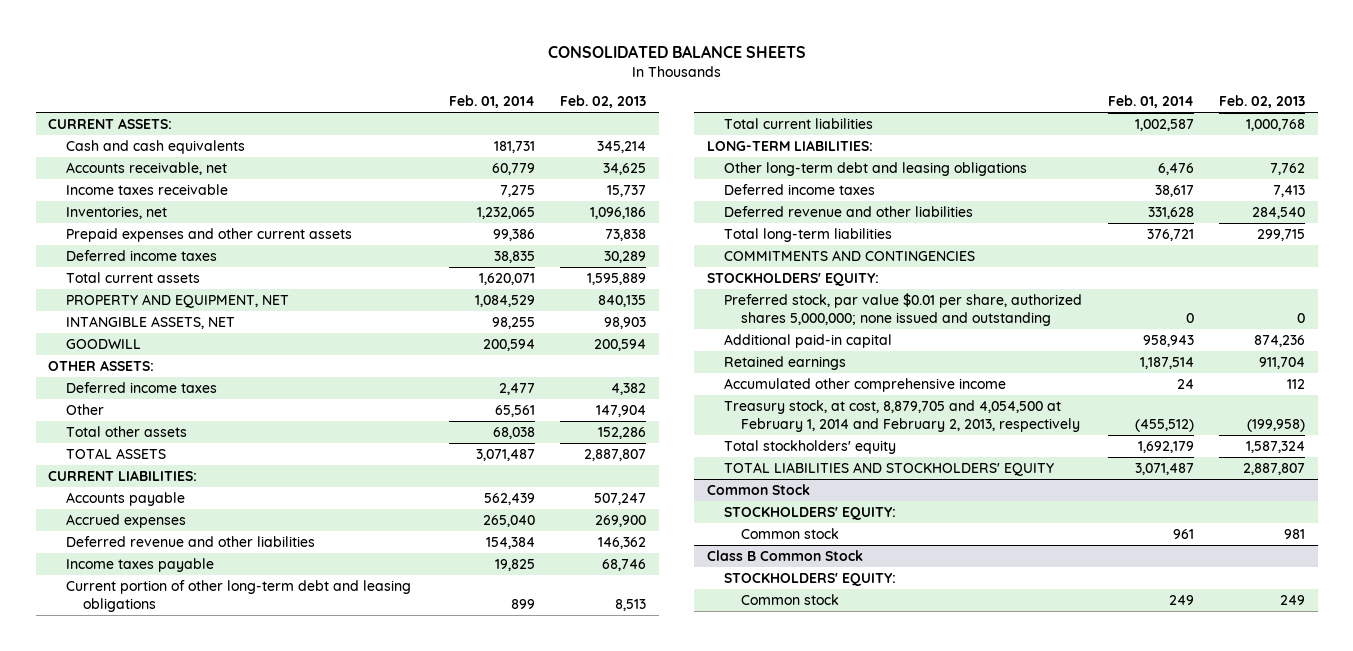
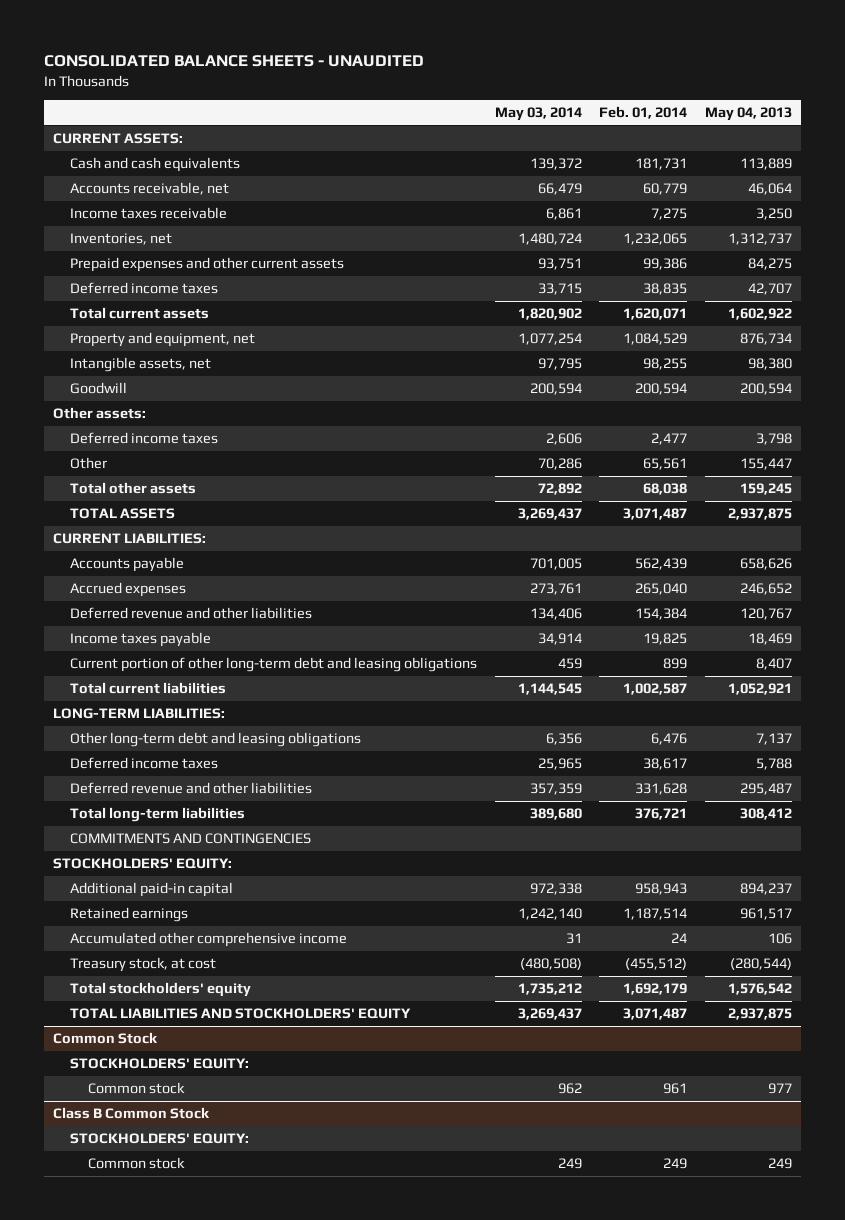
- CONSOLIDATED BALANCE SHEETS
+ CONSOLIDATED BALANCE SHEETS - UNAUDITED
- | Feb. 01, 2014 | Feb. 02, 2013
+ | May 03, 2014 | Feb. 01, 2014 | May 04, 2013
- PROPERTY AND EQUIPMENT, NET | 1,084,529 | 840,135
- INTANGIBLE ASSETS, NET | 98,255 | 98,903
- GOODWILL | 200,594 | 200,594
- OTHER ASSETS:
+ Property and equipment, net | 1,077,254 | 1,084,529 | 876,734
+ Intangible assets, net | 97,795 | 98,255 | 98,380
+ Goodwill | 200,594 | 200,594 | 200,594
+ Other assets:
- Preferred stock, par value $0.01 per share, authorized shares 5,000,000; none issued and outstanding | 0 | 0
- Treasury stock, at cost, 8,879,705 and 4,054,500 at February 1, 2014 and February 2, 2013, respectively | (455,512) | (199,958)
+ Treasury stock, at cost | (480,508) | (455,512) | (280,544)

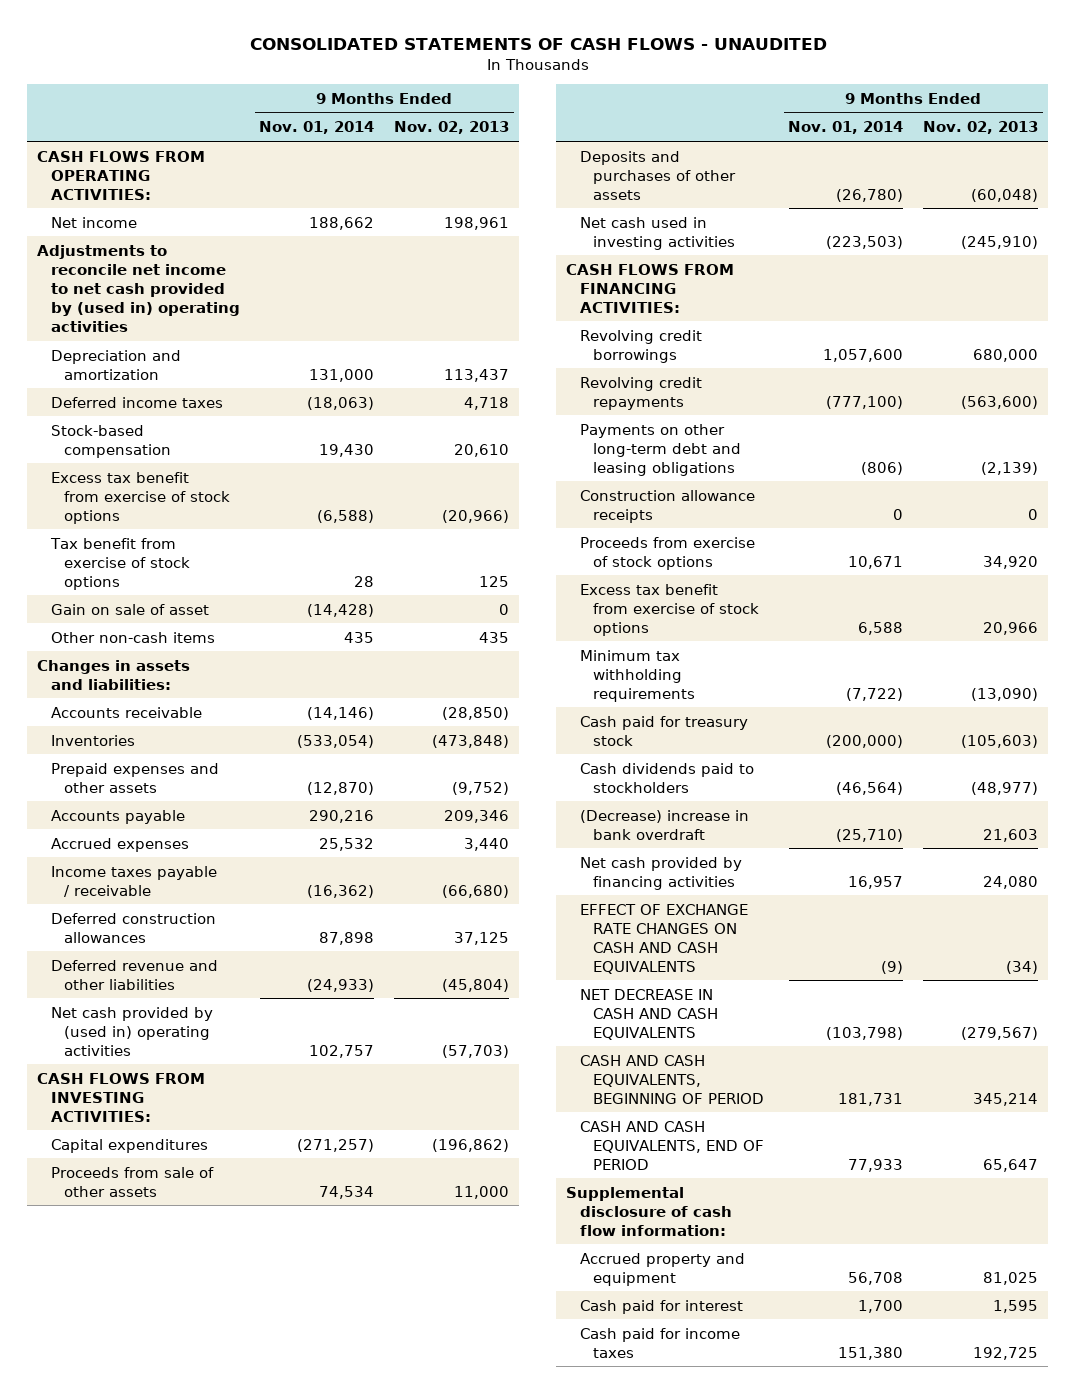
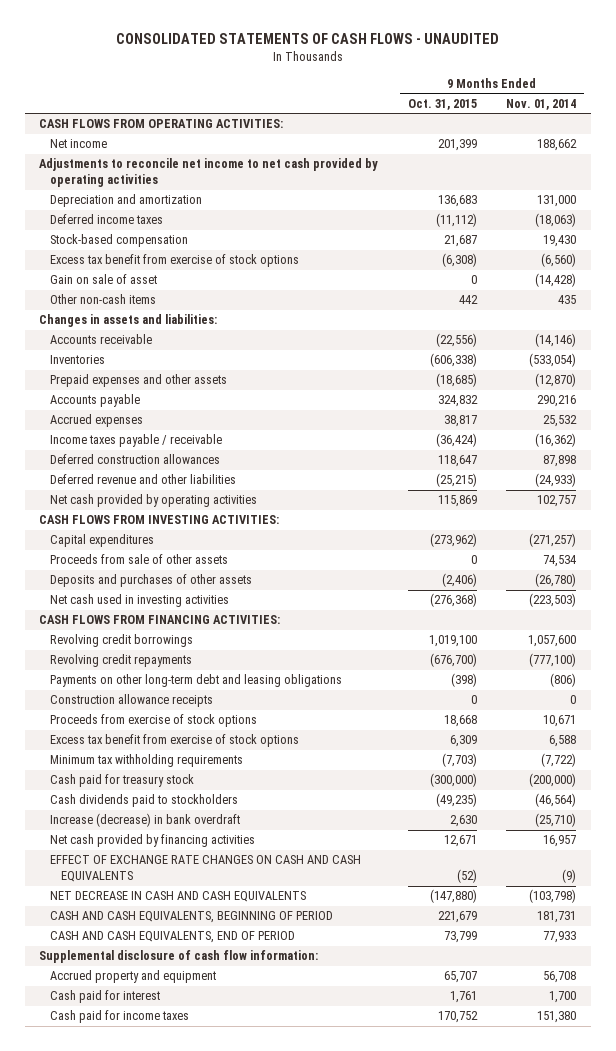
- | 9 Months Ended Nov. 01, 2014 | 9 Months Ended Nov. 02, 2013
+ | 9 Months Ended Oct. 31, 2015 | 9 Months Ended Nov. 01, 2014
- Adjustments to reconcile net income to net cash provided by (used in) operating activities
+ Adjustments to reconcile net income to net cash provided by operating activities
- Excess tax benefit from exercise of stock options | (6,588) | (20,966)
- Tax benefit from exercise of stock options | 28 | 125
+ Excess tax benefit from exercise of stock options | (6,308) | (6,560)
- Net cash provided by (used in) operating activities | 102,757 | (57,703)
+ Net cash provided by operating activities | 115,869 | 102,757
- (Decrease) increase in bank overdraft | (25,710) | 21,603
+ Increase (decrease) in bank overdraft | 2,630 | (25,710)

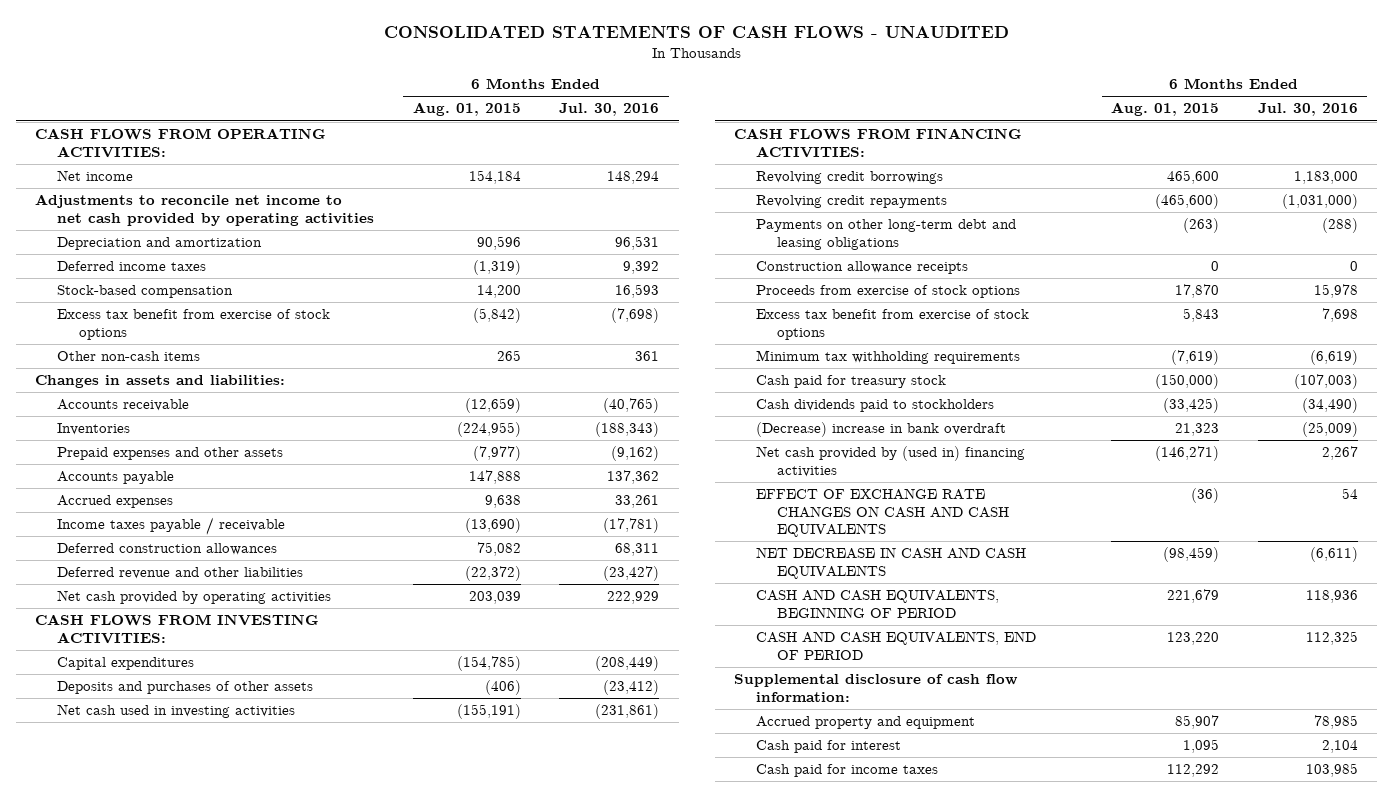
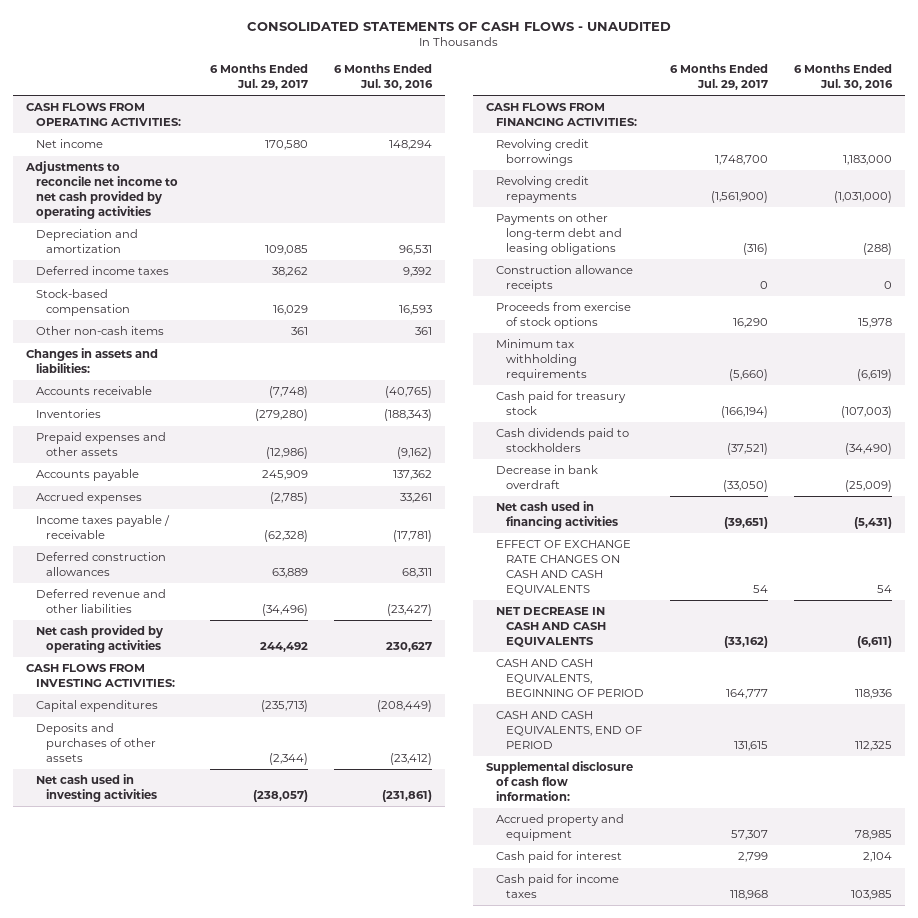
- | 6 Months Ended Aug. 01, 2015 | 6 Months Ended Jul. 30, 2016
+ | 6 Months Ended Jul. 29, 2017 | 6 Months Ended Jul. 30, 2016
- Excess tax benefit from exercise of stock options | (5,842) | (7,698)
- Net cash provided by operating activities | 203,039 | 222,929
+ Net cash provided by operating activities | 244,492 | 230,627
- Excess tax benefit from exercise of stock options | 5,843 | 7,698
- (Decrease) increase in bank overdraft | 21,323 | (25,009)
- Net cash provided by (used in) financing activities | (146,271) | 2,267
+ Decrease in bank overdraft | (33,050) | (25,009)
+ Net cash used in financing activities | (39,651) | (5,431)

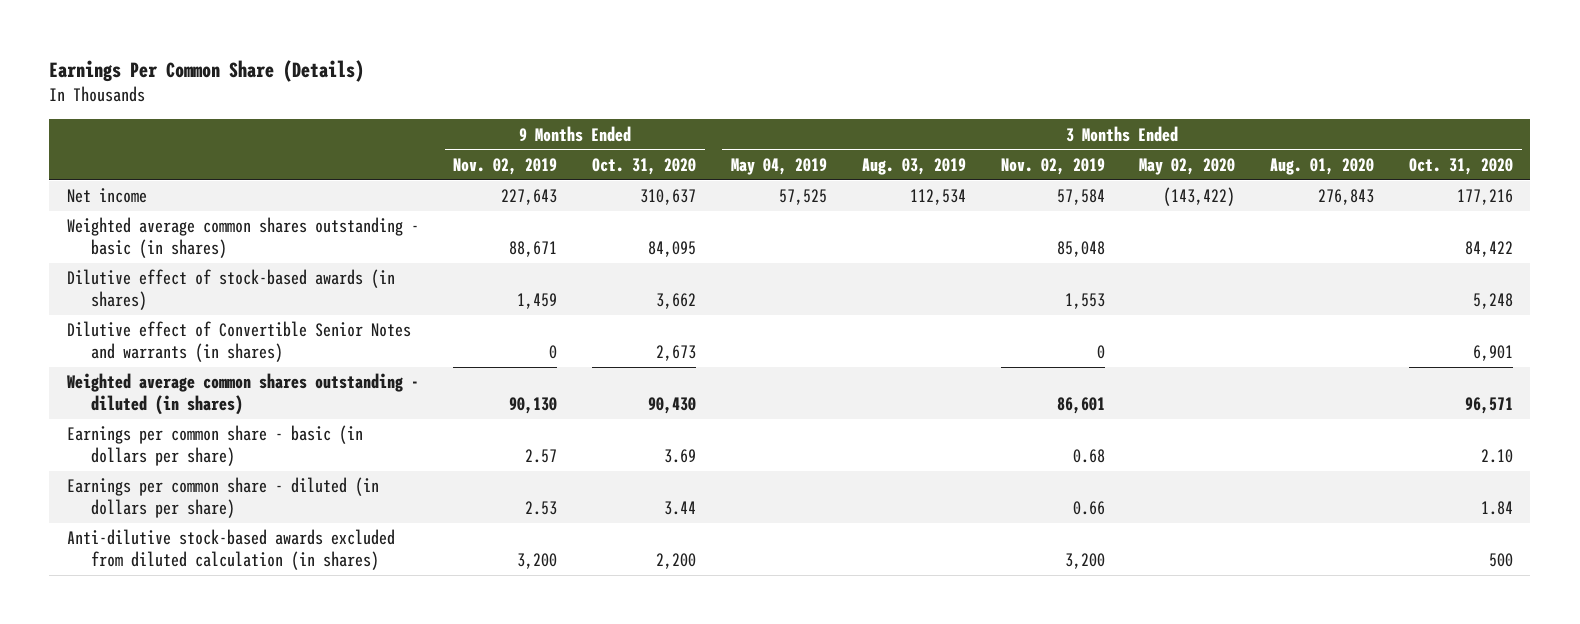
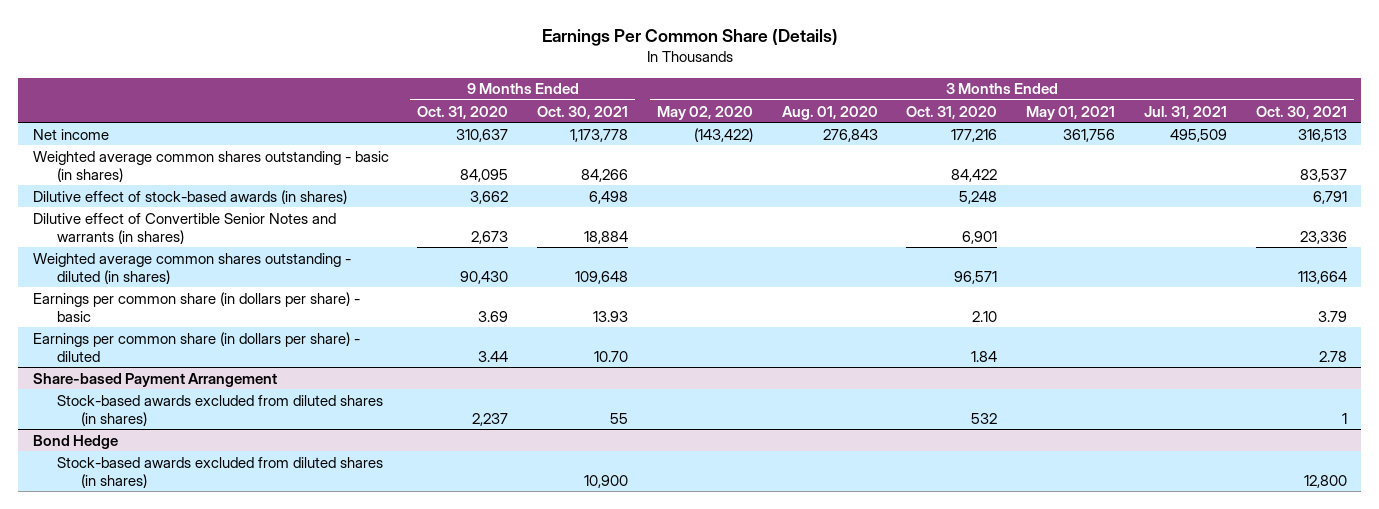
- | 9 Months Ended Nov. 02, 2019 | 9 Months Ended Oct. 31, 2020 | 3 Months Ended May 04, 2019 | 3 Months Ended Aug. 03, 2019 | 3 Months Ended Nov. 02, 2019 | 3 Months Ended May 02, 2020 | 3 Months Ended Aug. 01, 2020 | 3 Months Ended Oct. 31, 2020
+ | 9 Months Ended Oct. 31, 2020 | 9 Months Ended Oct. 30, 2021 | 3 Months Ended May 02, 2020 | 3 Months Ended Aug. 01, 2020 | 3 Months Ended Oct. 31, 2020 | 3 Months Ended May 01, 2021 | 3 Months Ended Jul. 31, 2021 | 3 Months Ended Oct. 30, 2021
- Earnings per common share - basic (in dollars per share) | 2.57 | 3.69 | | | 0.68 | | | 2.10
- Earnings per common share - diluted (in dollars per share) | 2.53 | 3.44 | | | 0.66 | | | 1.84
- Anti-dilutive stock-based awards excluded from diluted calculation (in shares) | 3,200 | 2,200 | | | 3,200 | | | 500
+ Earnings per common share (in dollars per share) - basic | 3.69 | 13.93 | | | 2.10 | | | 3.79
+ Earnings per common share (in dollars per share) - diluted | 3.44 | 10.70 | | | 1.84 | | | 2.78
+ Share-based Payment Arrangement
+ Stock-based awards excluded from diluted shares (in shares) | 2,237 | 55 | | | 532 | | | 1
+ Bond Hedge
+ Stock-based awards excluded from diluted shares (in shares) | | 10,900 | | | | | | 12,800

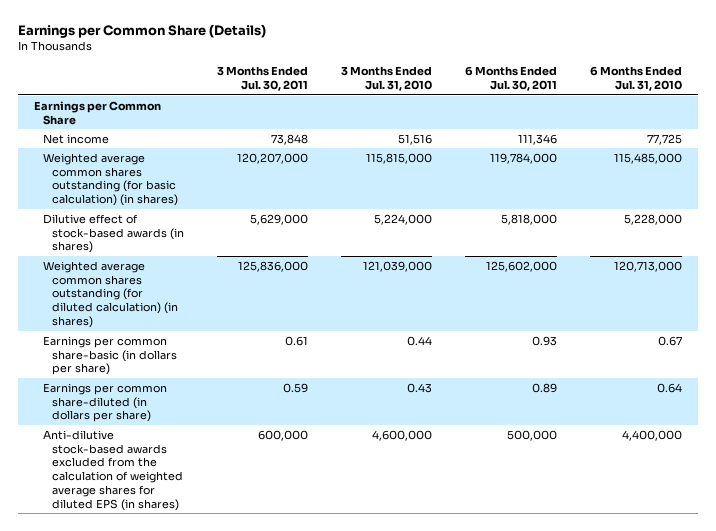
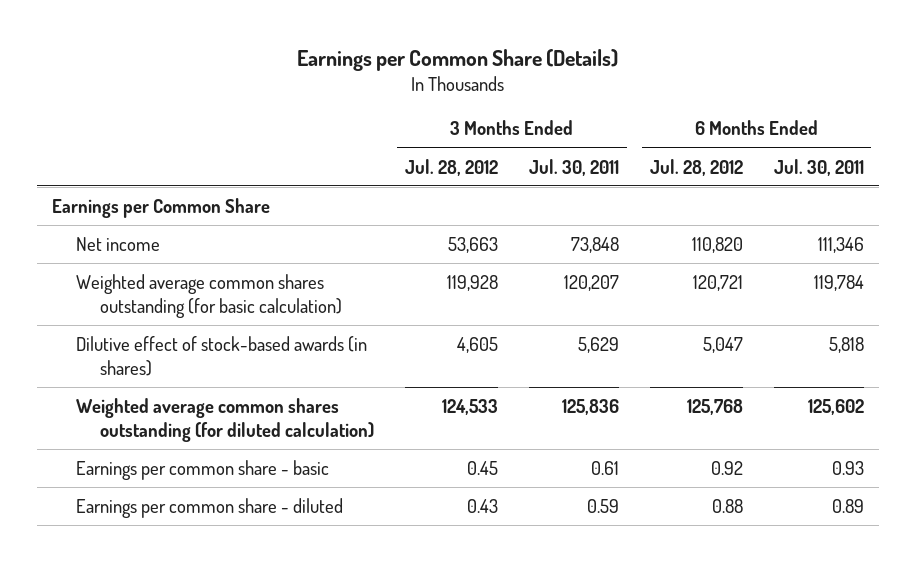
- | 3 Months Ended Jul. 30, 2011 | 3 Months Ended Jul. 31, 2010 | 6 Months Ended Jul. 30, 2011 | 6 Months Ended Jul. 31, 2010
+ | 3 Months Ended Jul. 28, 2012 | 3 Months Ended Jul. 30, 2011 | 6 Months Ended Jul. 28, 2012 | 6 Months Ended Jul. 30, 2011
- Weighted average common shares outstanding (for basic calculation) (in shares) | 120,207,000 | 115,815,000 | 119,784,000 | 115,485,000
- Dilutive effect of stock-based awards (in shares) | 5,629,000 | 5,224,000 | 5,818,000 | 5,228,000
- Weighted average common shares outstanding (for diluted calculation) (in shares) | 125,836,000 | 121,039,000 | 125,602,000 | 120,713,000
- Earnings per common share-basic (in dollars per share) | 0.61 | 0.44 | 0.93 | 0.67
- Earnings per common share-diluted (in dollars per share) | 0.59 | 0.43 | 0.89 | 0.64
- Anti-dilutive stock-based awards excluded from the calculation of weighted average shares for diluted EPS (in shares) | 600,000 | 4,600,000 | 500,000 | 4,400,000
+ Weighted average common shares outstanding (for basic calculation) | 119,928 | 120,207 | 120,721 | 119,784
+ Dilutive effect of stock-based awards (in shares) | 4,605 | 5,629 | 5,047 | 5,818
+ Weighted average common shares outstanding (for diluted calculation) | 124,533 | 125,836 | 125,768 | 125,602
+ Earnings per common share - basic | 0.45 | 0.61 | 0.92 | 0.93
+ Earnings per common share - diluted | 0.43 | 0.59 | 0.88 | 0.89

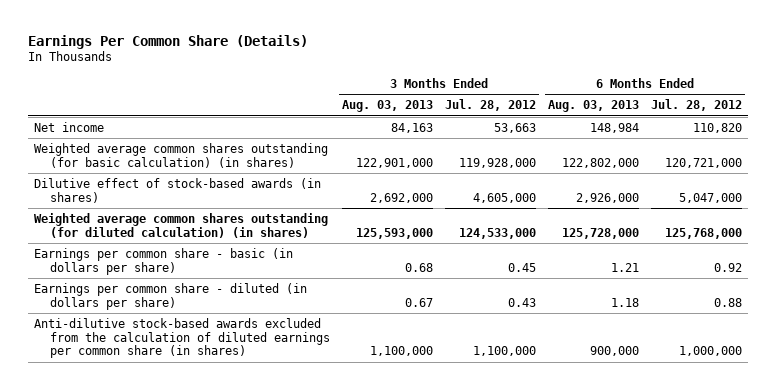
- Earnings per Common Share (Details)
+ Earnings Per Common Share (Details)
- | 3 Months Ended Jul. 28, 2012 | 3 Months Ended Jul. 30, 2011 | 6 Months Ended Jul. 28, 2012 | 6 Months Ended Jul. 30, 2011
+ | 3 Months Ended Aug. 03, 2013 | 3 Months Ended Jul. 28, 2012 | 6 Months Ended Aug. 03, 2013 | 6 Months Ended Jul. 28, 2012
- Earnings per Common Share
- Weighted average common shares outstanding (for basic calculation) | 119,928 | 120,207 | 120,721 | 119,784
- Dilutive effect of stock-based awards (in shares) | 4,605 | 5,629 | 5,047 | 5,818
- Weighted average common shares outstanding (for diluted calculation) | 124,533 | 125,836 | 125,768 | 125,602
- Earnings per common share - basic | 0.45 | 0.61 | 0.92 | 0.93
- Earnings per common share - diluted | 0.43 | 0.59 | 0.88 | 0.89
+ Weighted average common shares outstanding (for basic calculation) (in shares) | 122,901,000 | 119,928,000 | 122,802,000 | 120,721,000
+ Dilutive effect of stock-based awards (in shares) | 2,692,000 | 4,605,000 | 2,926,000 | 5,047,000
+ Weighted average common shares outstanding (for diluted calculation) (in shares) | 125,593,000 | 124,533,000 | 125,728,000 | 125,768,000
+ Earnings per common share - basic (in dollars per share) | 0.68 | 0.45 | 1.21 | 0.92
+ Earnings per common share - diluted (in dollars per share) | 0.67 | 0.43 | 1.18 | 0.88
+ Anti-dilutive stock-based awards excluded from the calculation of diluted earnings per common share (in shares) | 1,100,000 | 1,100,000 | 900,000 | 1,000,000

